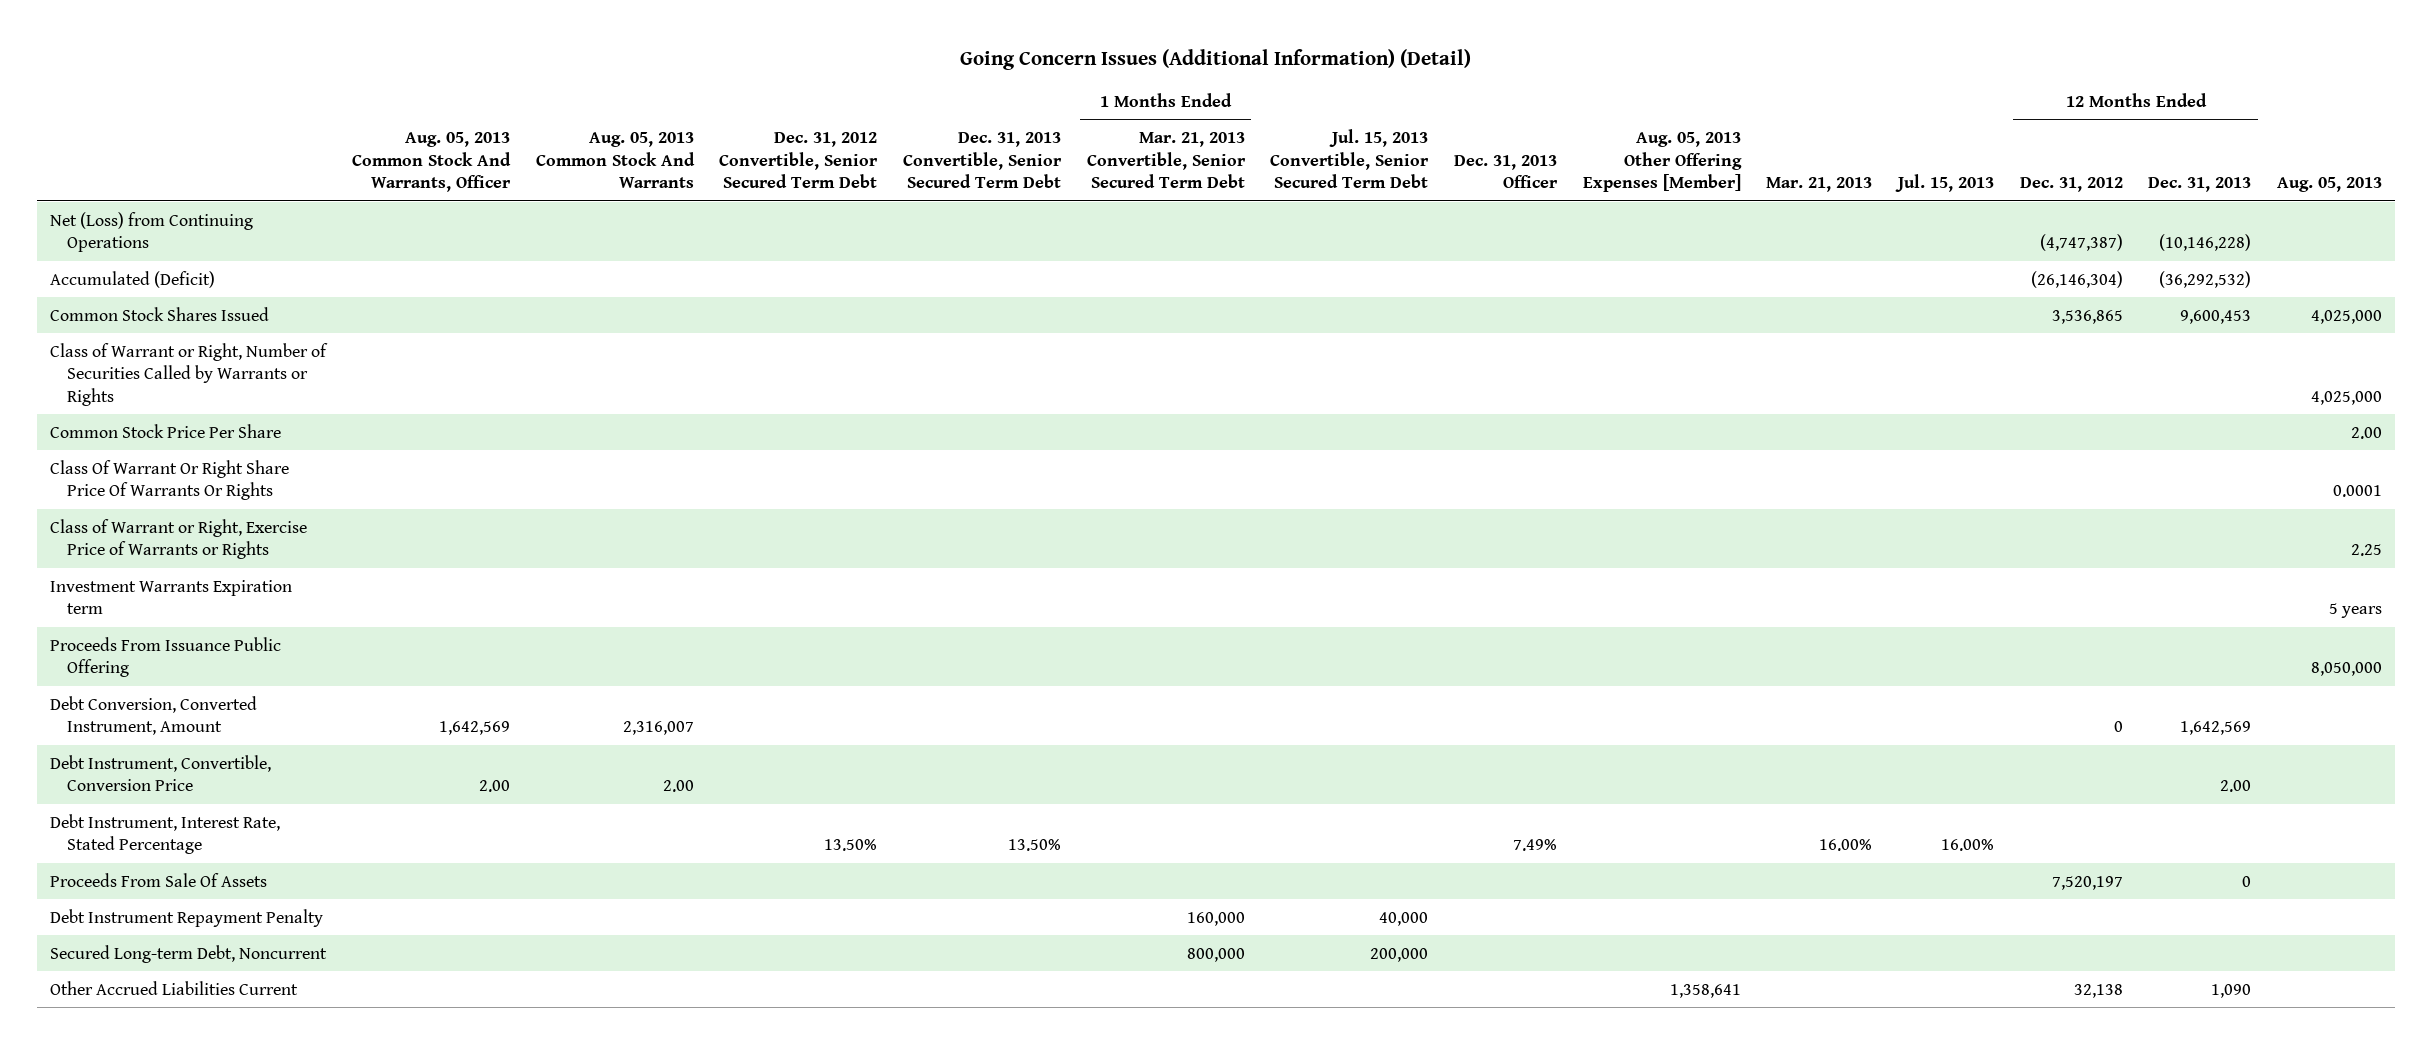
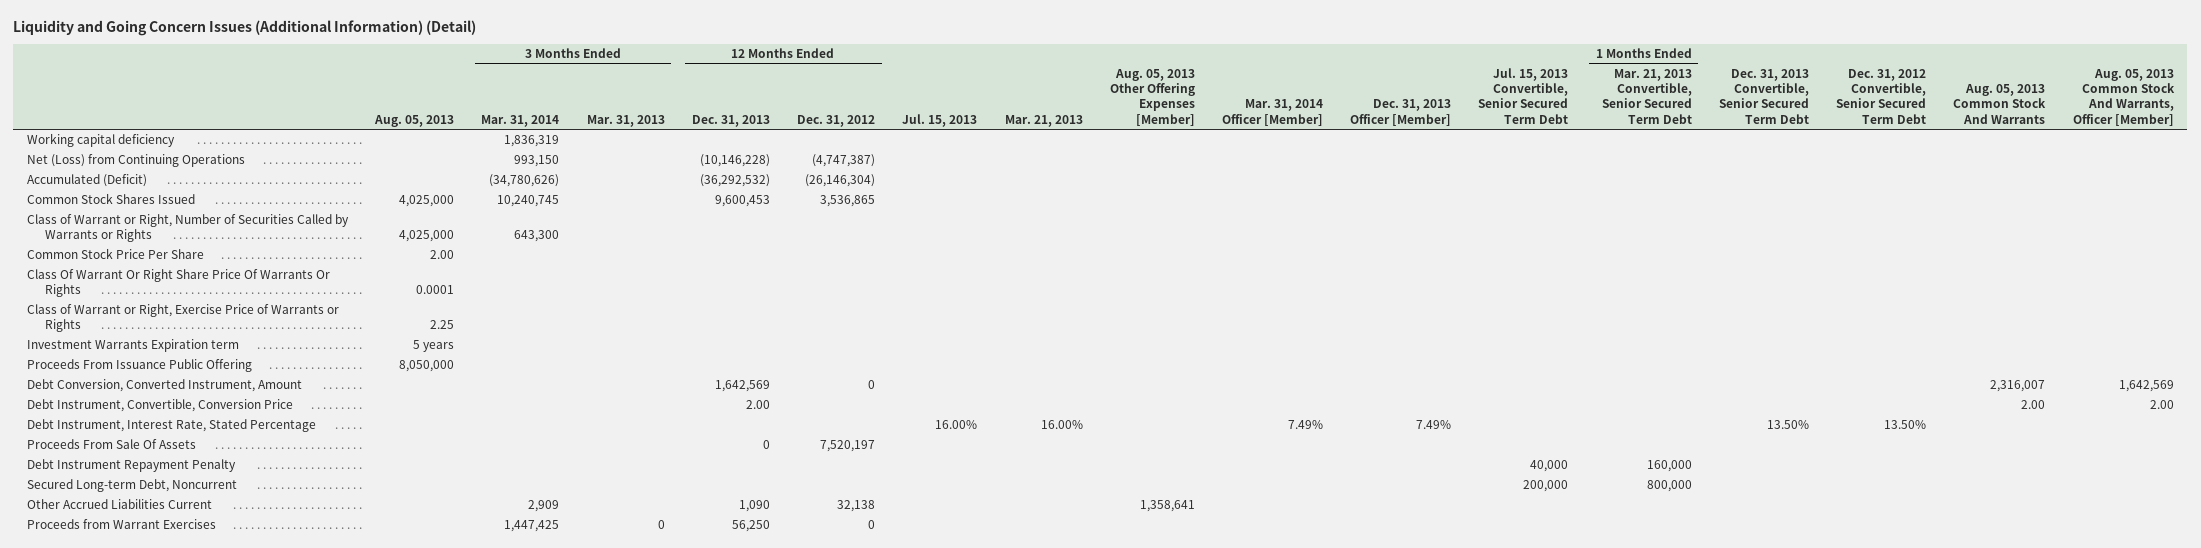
- Going Concern Issues (Additional Information) (Detail)
+ Liquidity and Going Concern Issues (Additional Information) (Detail)
- | Aug. 05, 2013 Common Stock And Warrants, Officer | Aug. 05, 2013 Common Stock And Warrants | Dec. 31, 2012 Convertible, Senior Secured Term Debt | Dec. 31, 2013 Convertible, Senior Secured Term Debt | 1 Months Ended Mar. 21, 2013 Convertible, Senior Secured Term Debt | Jul. 15, 2013 Convertible, Senior Secured Term Debt | Dec. 31, 2013 Officer | Aug. 05, 2013 Other Offering Expenses [Member] | Mar. 21, 2013 | Jul. 15, 2013 | 12 Months Ended Dec. 31, 2012 | 12 Months Ended Dec. 31, 2013 | Aug. 05, 2013
+ | Aug. 05, 2013 | 3 Months Ended Mar. 31, 2014 | 3 Months Ended Mar. 31, 2013 | 12 Months Ended Dec. 31, 2013 | 12 Months Ended Dec. 31, 2012 | Jul. 15, 2013 | Mar. 21, 2013 | Aug. 05, 2013 Other Offering Expenses [Member] | Mar. 31, 2014 Officer [Member] | Dec. 31, 2013 Officer [Member] | Jul. 15, 2013 Convertible, Senior Secured Term Debt | 1 Months Ended Mar. 21, 2013 Convertible, Senior Secured Term Debt | Dec. 31, 2013 Convertible, Senior Secured Term Debt | Dec. 31, 2012 Convertible, Senior Secured Term Debt | Aug. 05, 2013 Common Stock And Warrants | Aug. 05, 2013 Common Stock And Warrants, Officer [Member]
+ Working capital deficiency | | 1,836,319 | | | | | | | | | | | | | |
+ Proceeds from Warrant Exercises | | 1,447,425 | 0 | 56,250 | 0 | | | | | | | | | | |

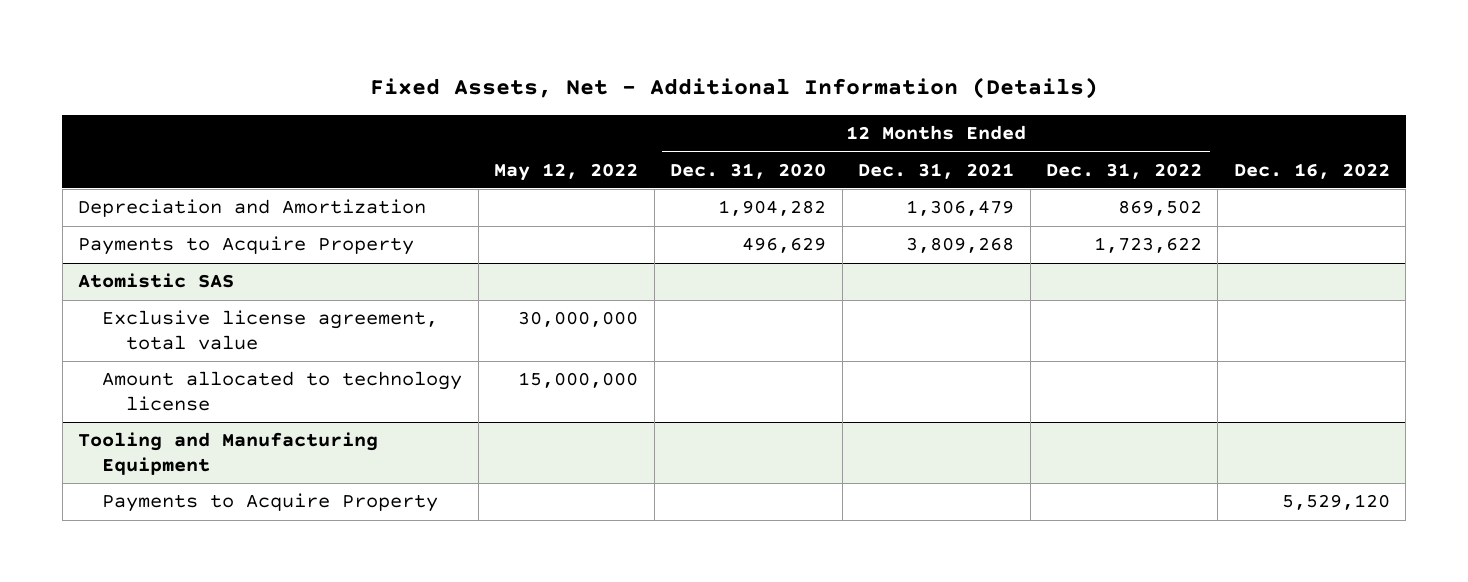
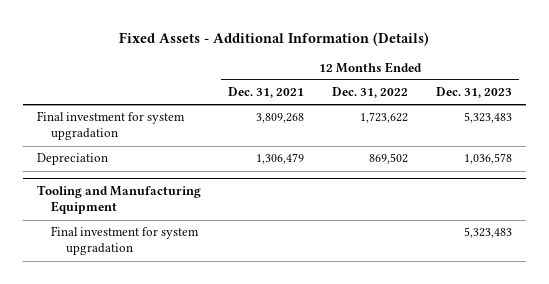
- Fixed Assets, Net - Additional Information (Details)
+ Fixed Assets - Additional Information (Details)
- | May 12, 2022 | 12 Months Ended Dec. 31, 2020 | 12 Months Ended Dec. 31, 2021 | 12 Months Ended Dec. 31, 2022 | Dec. 16, 2022
+ | 12 Months Ended Dec. 31, 2021 | 12 Months Ended Dec. 31, 2022 | 12 Months Ended Dec. 31, 2023
- Depreciation and Amortization | | 1,904,282 | 1,306,479 | 869,502 |
- Payments to Acquire Property | | 496,629 | 3,809,268 | 1,723,622 |
- Atomistic SAS
- Exclusive license agreement, total value | 30,000,000 | | | |
- Amount allocated to technology license | 15,000,000 | | | |
+ Final investment for system upgradation | 3,809,268 | 1,723,622 | 5,323,483
+ Depreciation | 1,306,479 | 869,502 | 1,036,578
@ Tooling and Manufacturing Equipment
- Payments to Acquire Property | | | | | 5,529,120
+ Final investment for system upgradation | | | 5,323,483

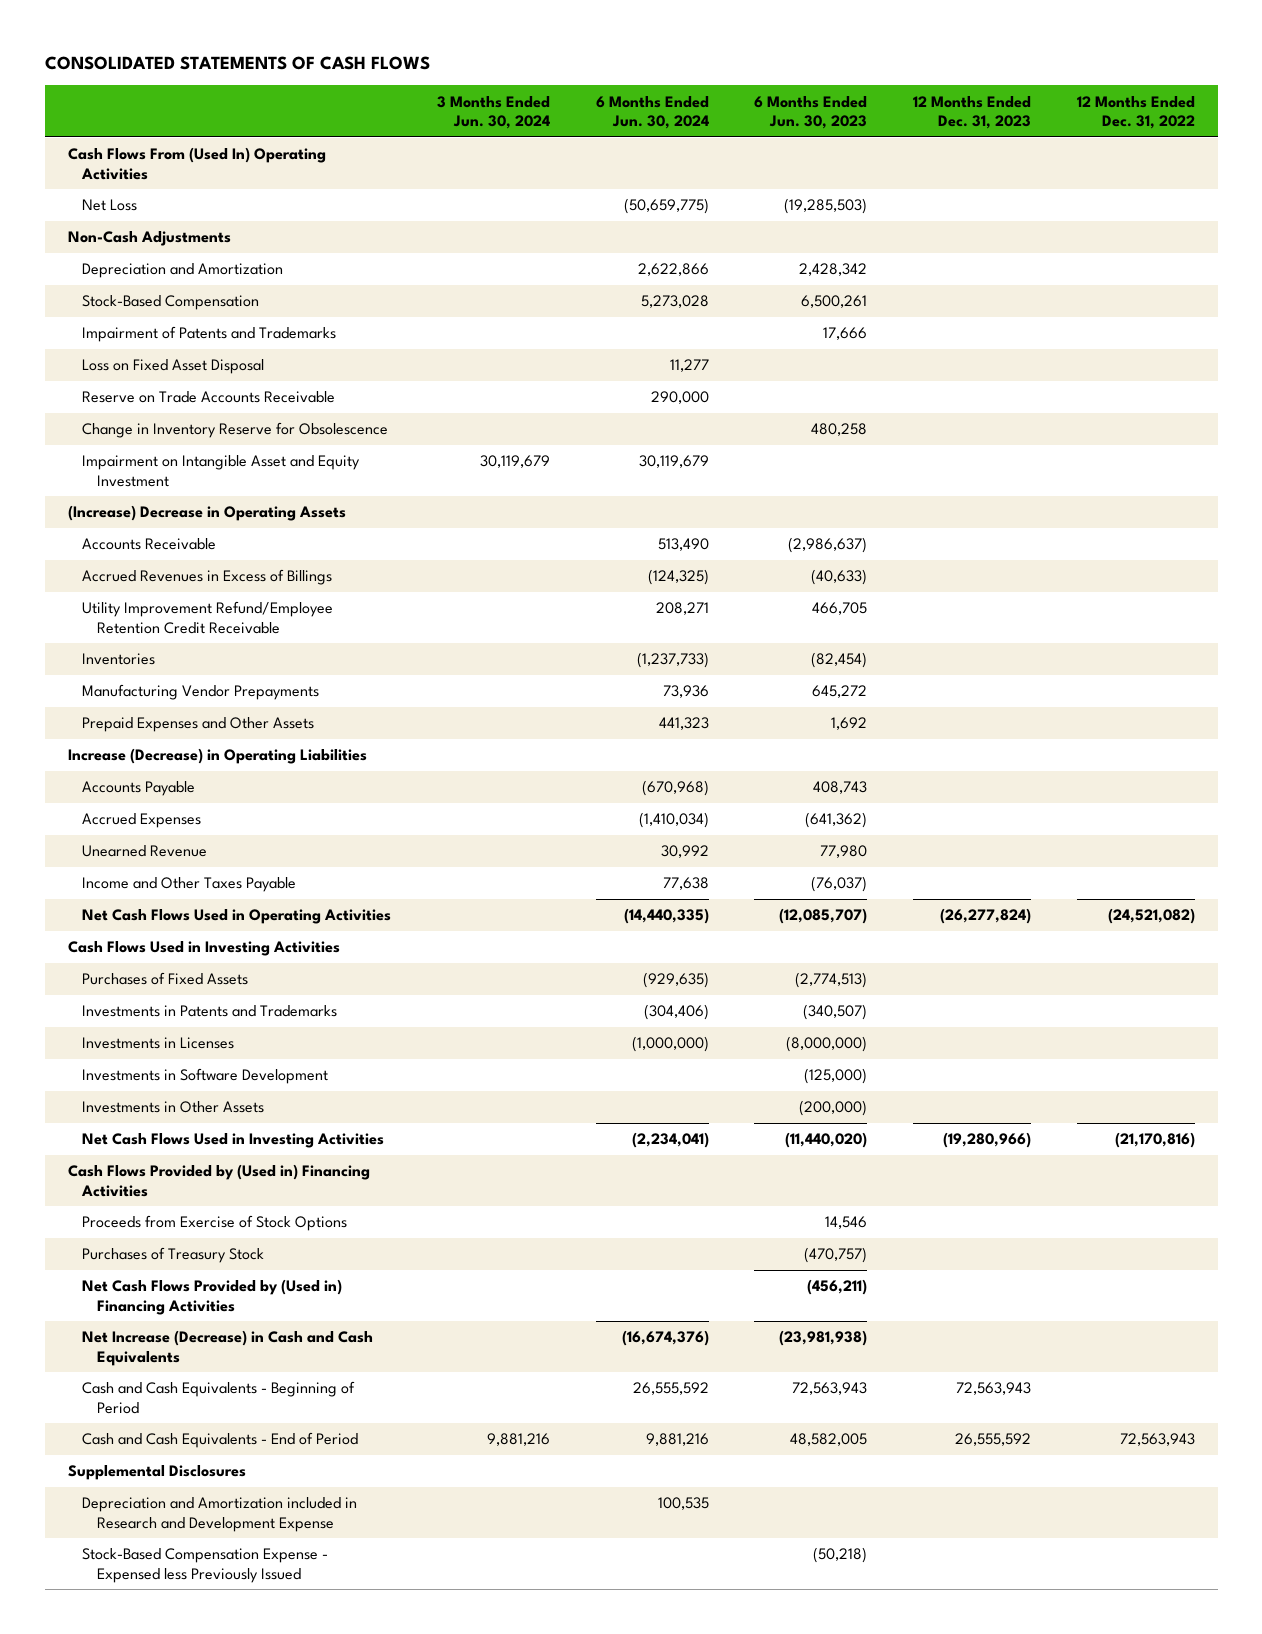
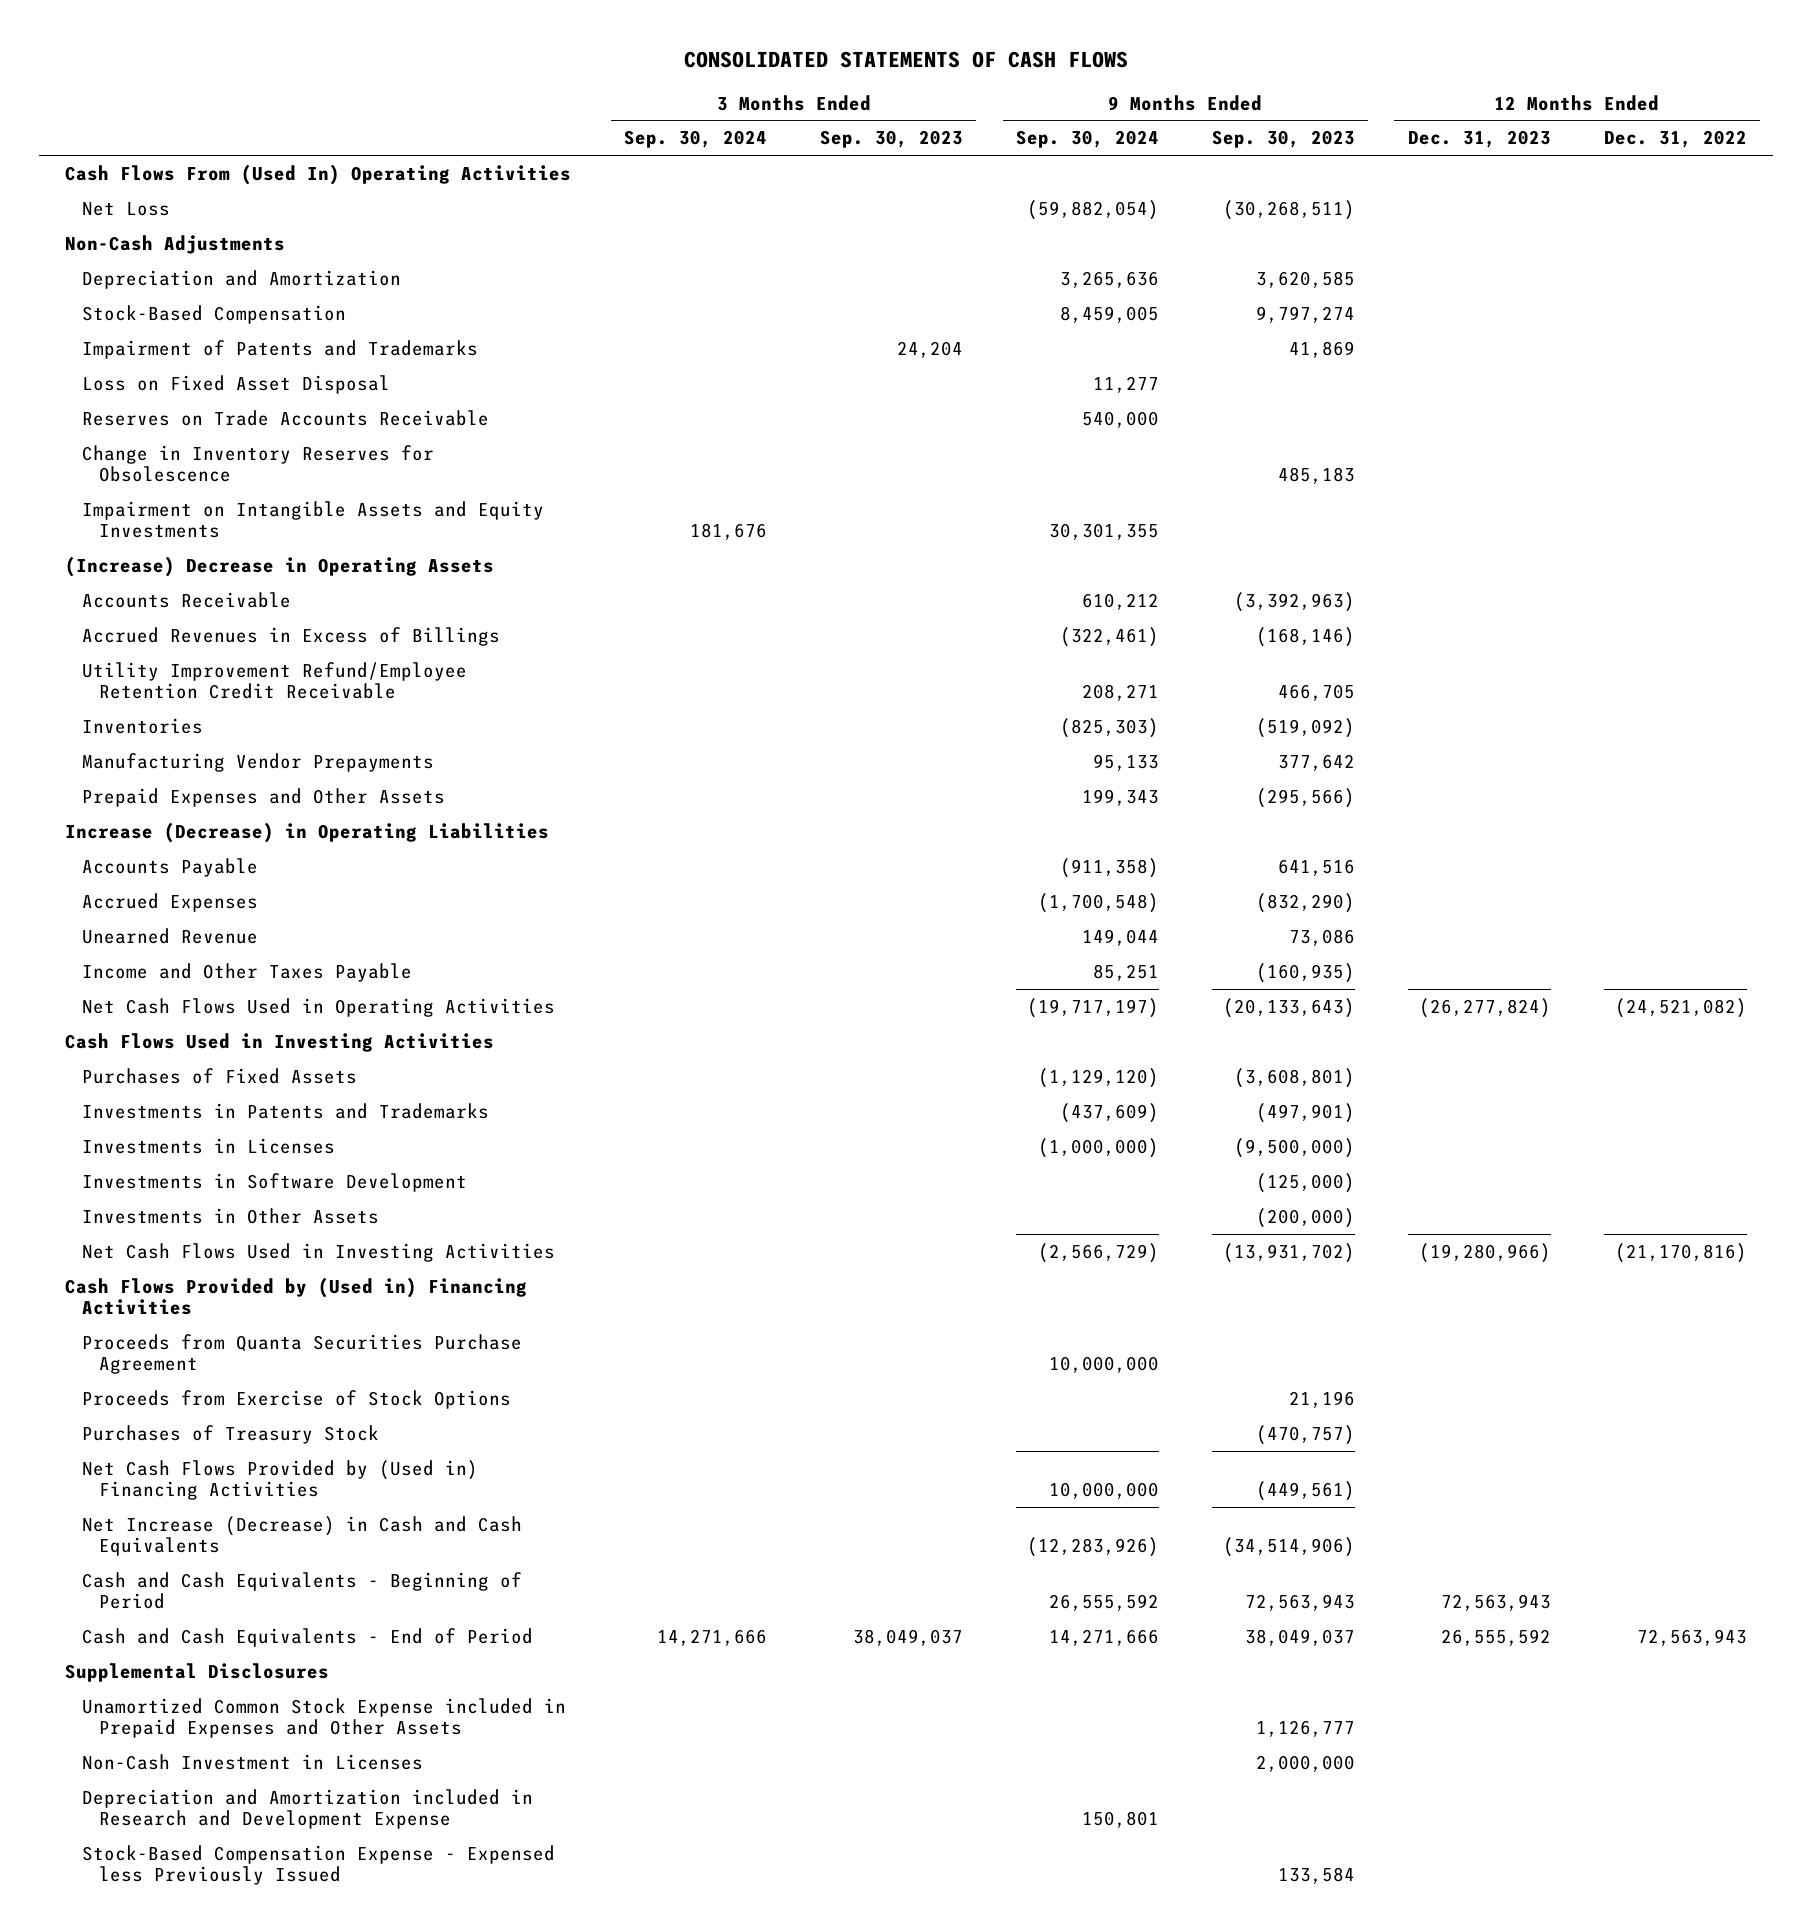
- | 3 Months Ended Jun. 30, 2024 | 6 Months Ended Jun. 30, 2024 | 6 Months Ended Jun. 30, 2023 | 12 Months Ended Dec. 31, 2023 | 12 Months Ended Dec. 31, 2022
+ | 3 Months Ended Sep. 30, 2024 | 3 Months Ended Sep. 30, 2023 | 9 Months Ended Sep. 30, 2024 | 9 Months Ended Sep. 30, 2023 | 12 Months Ended Dec. 31, 2023 | 12 Months Ended Dec. 31, 2022
- Reserve on Trade Accounts Receivable | | 290,000 | | |
- Change in Inventory Reserve for Obsolescence | | | 480,258 | |
- Impairment on Intangible Asset and Equity Investment | 30,119,679 | 30,119,679 | | |
+ Reserves on Trade Accounts Receivable | | | 540,000 | | |
+ Change in Inventory Reserves for Obsolescence | | | | 485,183 | |
+ Impairment on Intangible Assets and Equity Investments | 181,676 | | 30,301,355 | | |
+ Proceeds from Quanta Securities Purchase Agreement | | | 10,000,000 | | |
+ Unamortized Common Stock Expense included in Prepaid Expenses and Other Assets | | | | 1,126,777 | |
+ Non-Cash Investment in Licenses | | | | 2,000,000 | |

